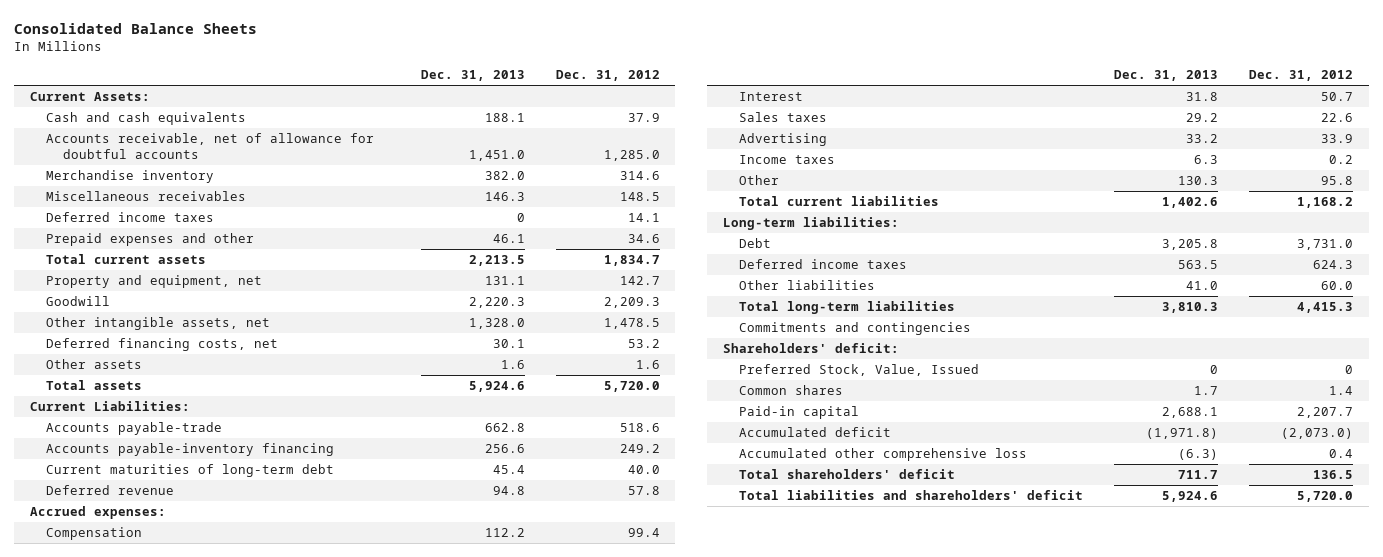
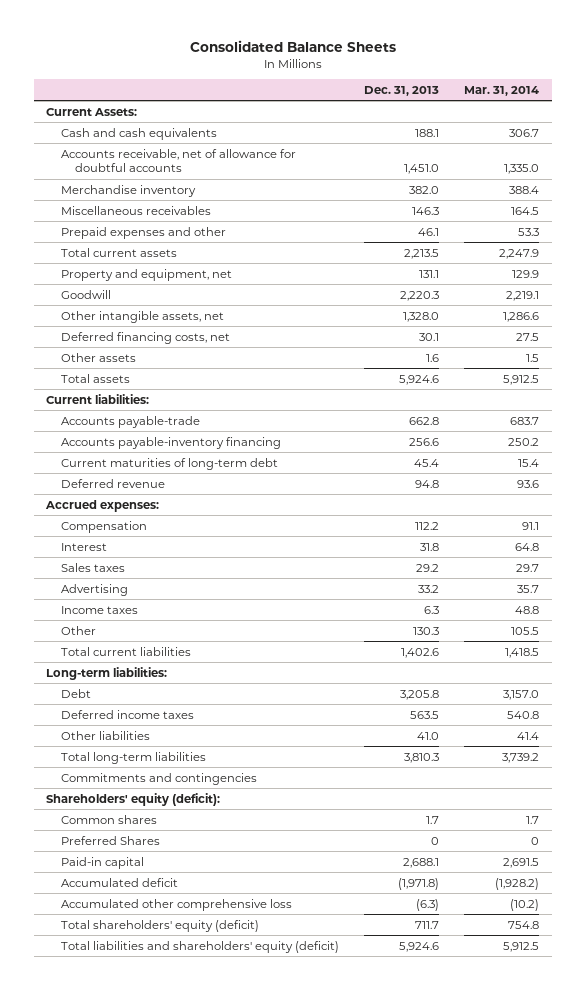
- | Dec. 31, 2013 | Dec. 31, 2012
+ | Dec. 31, 2013 | Mar. 31, 2014
- Deferred income taxes | 0 | 14.1
- Current Liabilities:
+ Current liabilities:
- Shareholders' deficit:
- Preferred Stock, Value, Issued | 0 | 0
+ Shareholders' equity (deficit):
+ Preferred Shares | 0 | 0
- Total shareholders' deficit | 711.7 | 136.5
- Total liabilities and shareholders' deficit | 5,924.6 | 5,720.0
+ Total shareholders' equity (deficit) | 711.7 | 754.8
+ Total liabilities and shareholders' equity (deficit) | 5,924.6 | 5,912.5

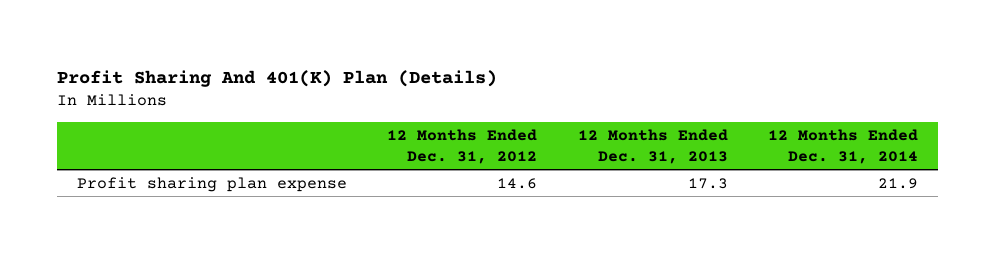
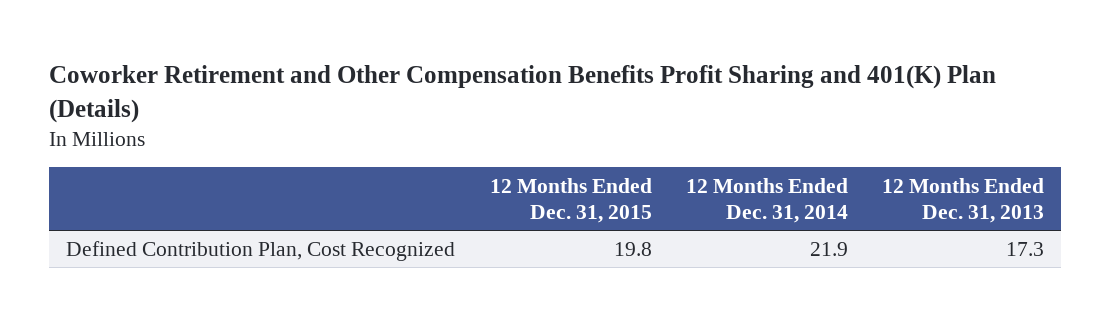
- Profit Sharing And 401(K) Plan (Details)
+ Coworker Retirement and Other Compensation Benefits Profit Sharing and 401(K) Plan (Details)
- | 12 Months Ended Dec. 31, 2012 | 12 Months Ended Dec. 31, 2013 | 12 Months Ended Dec. 31, 2014
+ | 12 Months Ended Dec. 31, 2015 | 12 Months Ended Dec. 31, 2014 | 12 Months Ended Dec. 31, 2013
- Profit sharing plan expense | 14.6 | 17.3 | 21.9
+ Defined Contribution Plan, Cost Recognized | 19.8 | 21.9 | 17.3

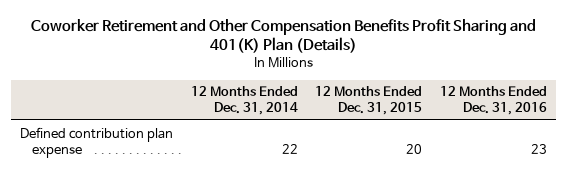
- | 12 Months Ended Dec. 31, 2015 | 12 Months Ended Dec. 31, 2014 | 12 Months Ended Dec. 31, 2013
+ | 12 Months Ended Dec. 31, 2014 | 12 Months Ended Dec. 31, 2015 | 12 Months Ended Dec. 31, 2016
- Defined Contribution Plan, Cost Recognized | 19.8 | 21.9 | 17.3
+ Defined contribution plan expense | 22 | 20 | 23

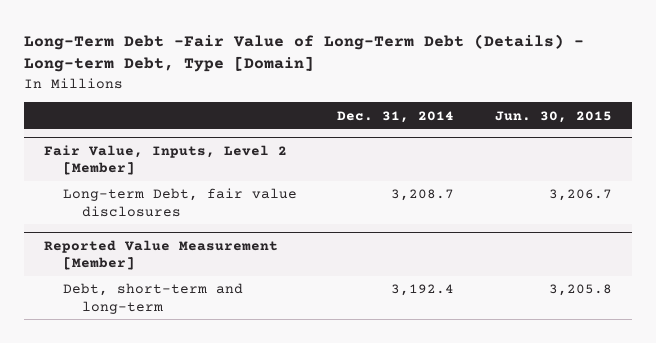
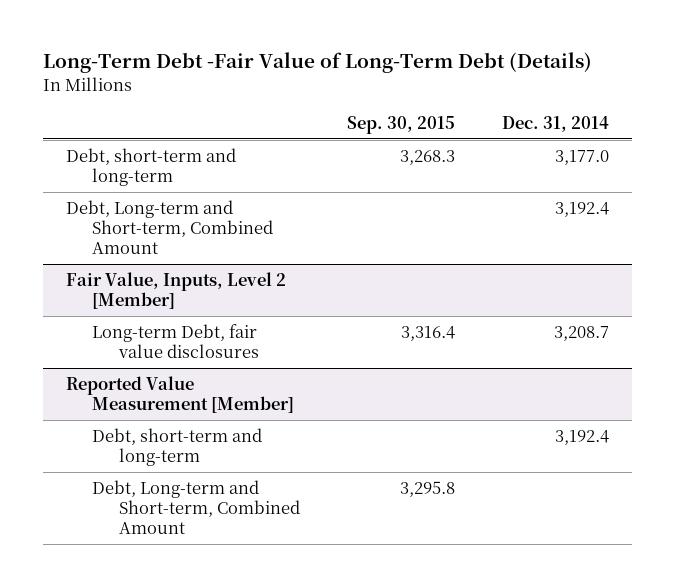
- Long-Term Debt -Fair Value of Long-Term Debt (Details) - Long-term Debt, Type [Domain]
+ Long-Term Debt -Fair Value of Long-Term Debt (Details)
- | Dec. 31, 2014 | Jun. 30, 2015
+ | Sep. 30, 2015 | Dec. 31, 2014
+ Debt, short-term and long-term | 3,268.3 | 3,177.0
+ Debt, Long-term and Short-term, Combined Amount | | 3,192.4
@ Reported Value Measurement [Member]
+ Debt, Long-term and Short-term, Combined Amount | 3,295.8 |

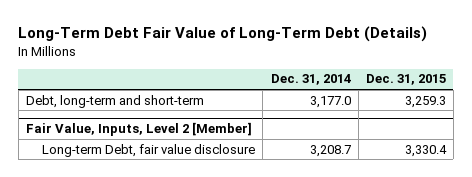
- Long-Term Debt -Fair Value of Long-Term Debt (Details)
+ Long-Term Debt Fair Value of Long-Term Debt (Details)
- | Sep. 30, 2015 | Dec. 31, 2014
+ | Dec. 31, 2014 | Dec. 31, 2015
- Debt, short-term and long-term | 3,268.3 | 3,177.0
- Debt, Long-term and Short-term, Combined Amount | | 3,192.4
+ Debt, long-term and short-term | 3,177.0 | 3,259.3
@ Fair Value, Inputs, Level 2 [Member]
- Long-term Debt, fair value disclosures | 3,316.4 | 3,208.7
- Reported Value Measurement [Member]
- Debt, short-term and long-term | | 3,192.4
- Debt, Long-term and Short-term, Combined Amount | 3,295.8 |
@ Fair Value, Inputs, Level 2 [Member]
+ Long-term Debt, fair value disclosure | 3,208.7 | 3,330.4

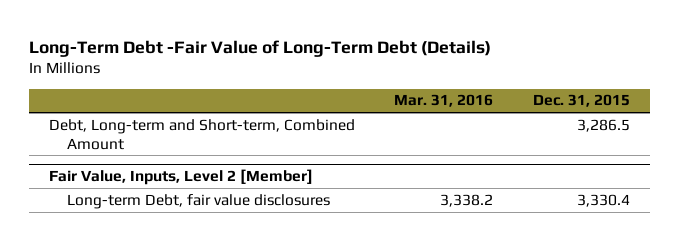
- Long-Term Debt Fair Value of Long-Term Debt (Details)
+ Long-Term Debt -Fair Value of Long-Term Debt (Details)
- | Dec. 31, 2014 | Dec. 31, 2015
+ | Mar. 31, 2016 | Dec. 31, 2015
- Debt, long-term and short-term | 3,177.0 | 3,259.3
+ Debt, Long-term and Short-term, Combined Amount | | 3,286.5
@ Fair Value, Inputs, Level 2 [Member]
- Long-term Debt, fair value disclosure | 3,208.7 | 3,330.4
+ Long-term Debt, fair value disclosures | 3,338.2 | 3,330.4

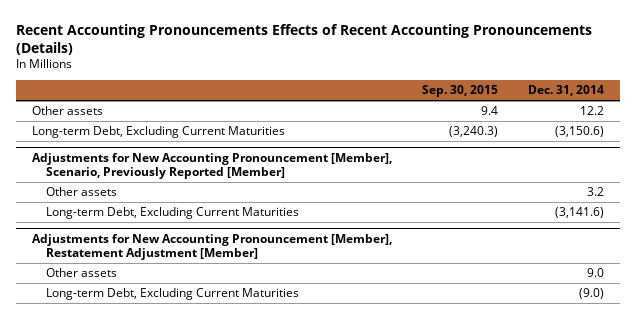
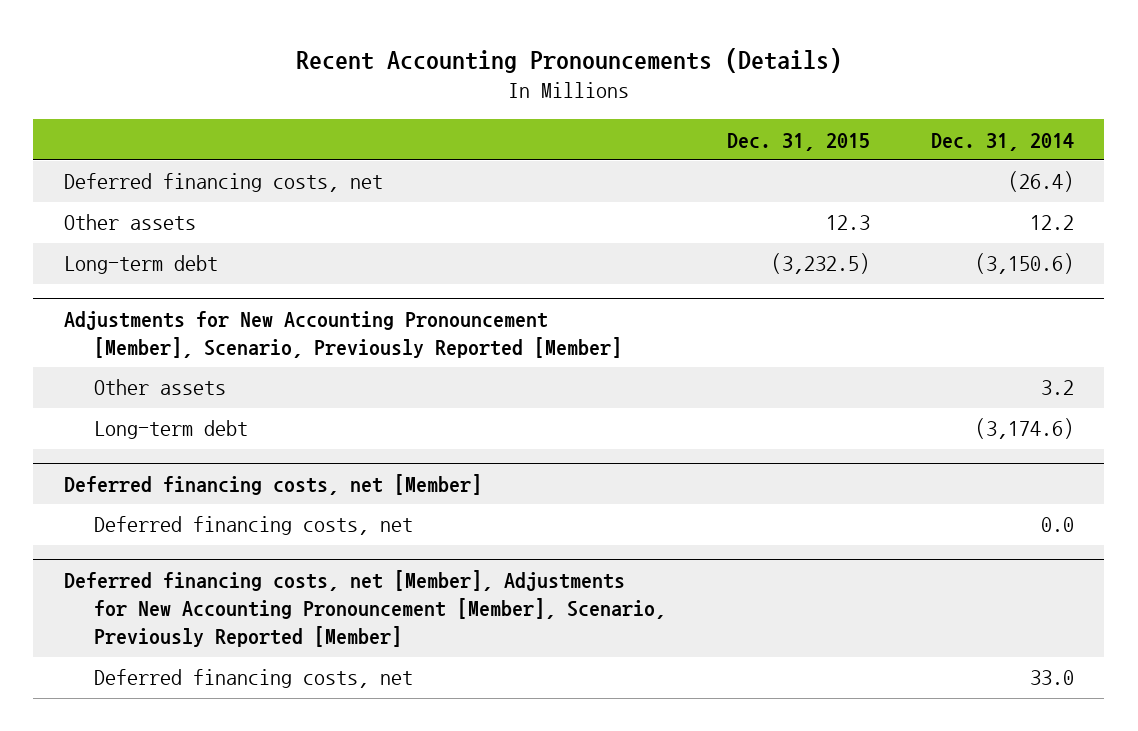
- Recent Accounting Pronouncements Effects of Recent Accounting Pronouncements (Details)
+ Recent Accounting Pronouncements (Details)
- | Sep. 30, 2015 | Dec. 31, 2014
+ | Dec. 31, 2015 | Dec. 31, 2014
+ Deferred financing costs, net | | (26.4)
- Long-term Debt, Excluding Current Maturities | (3,240.3) | (3,150.6)
+ Long-term debt | (3,232.5) | (3,150.6)
@ Adjustments for New Accounting Pronouncement [Member], Scenario, Previously Reported [Member]
- Long-term Debt, Excluding Current Maturities | | (3,141.6)
- Adjustments for New Accounting Pronouncement [Member], Restatement Adjustment [Member]
- Other assets | | 9.0
- Long-term Debt, Excluding Current Maturities | | (9.0)
@ Adjustments for New Accounting Pronouncement [Member], Scenario, Previously Reported [Member]
+ Long-term debt | | (3,174.6)
+ Deferred financing costs, net [Member]
+ Deferred financing costs, net | | 0.0
+ Deferred financing costs, net [Member], Adjustments for New Accounting Pronouncement [Member], Scenario, Previously Reported [Member]
+ Deferred financing costs, net | | 33.0

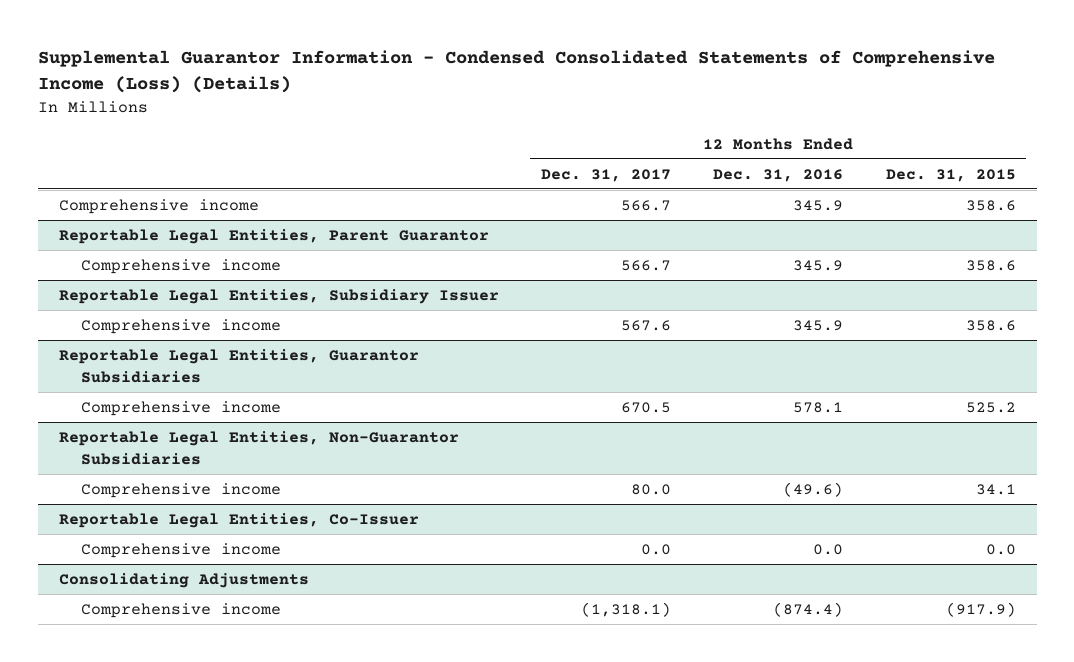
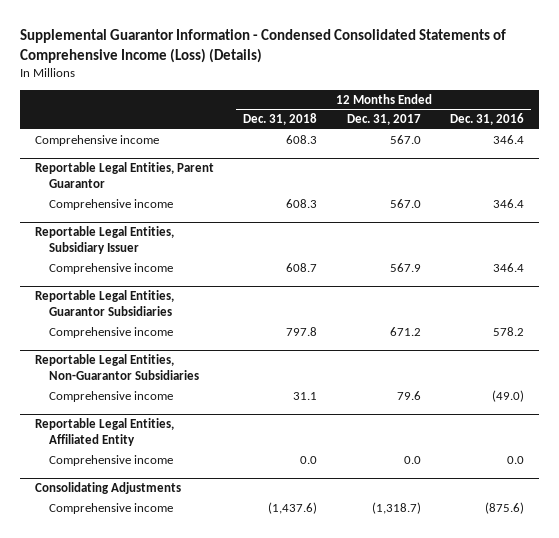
- | 12 Months Ended Dec. 31, 2017 | 12 Months Ended Dec. 31, 2016 | 12 Months Ended Dec. 31, 2015
+ | 12 Months Ended Dec. 31, 2018 | 12 Months Ended Dec. 31, 2017 | 12 Months Ended Dec. 31, 2016
- Comprehensive income | 566.7 | 345.9 | 358.6
+ Comprehensive income | 608.3 | 567.0 | 346.4
@ Reportable Legal Entities, Parent Guarantor
- Comprehensive income | 566.7 | 345.9 | 358.6
+ Comprehensive income | 608.3 | 567.0 | 346.4
@ Reportable Legal Entities, Subsidiary Issuer
- Comprehensive income | 567.6 | 345.9 | 358.6
+ Comprehensive income | 608.7 | 567.9 | 346.4
@ Reportable Legal Entities, Guarantor Subsidiaries
- Comprehensive income | 670.5 | 578.1 | 525.2
+ Comprehensive income | 797.8 | 671.2 | 578.2
@ Reportable Legal Entities, Non-Guarantor Subsidiaries
- Comprehensive income | 80.0 | (49.6) | 34.1
- Reportable Legal Entities, Co-Issuer
@ Reportable Legal Entities, Non-Guarantor Subsidiaries
+ Comprehensive income | 31.1 | 79.6 | (49.0)
+ Reportable Legal Entities, Affiliated Entity
@ Consolidating Adjustments
- Comprehensive income | (1,318.1) | (874.4) | (917.9)
+ Comprehensive income | (1,437.6) | (1,318.7) | (875.6)

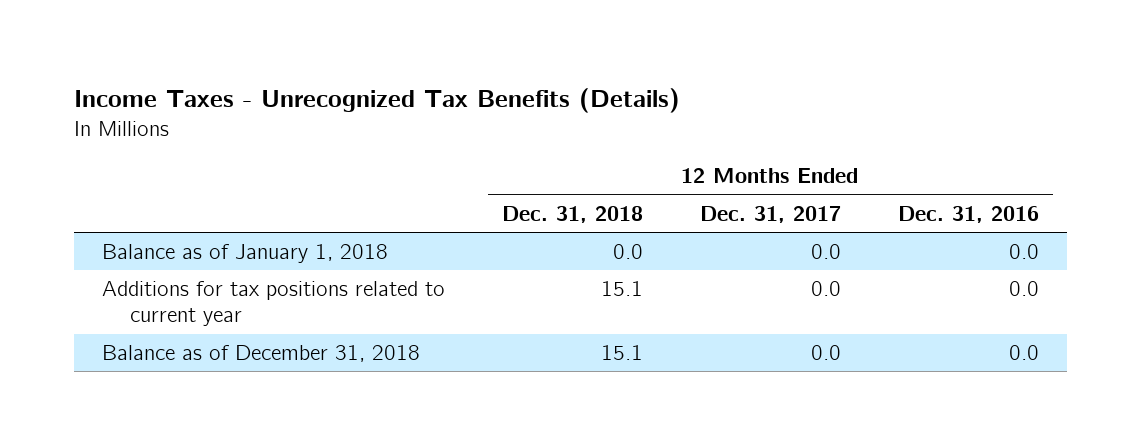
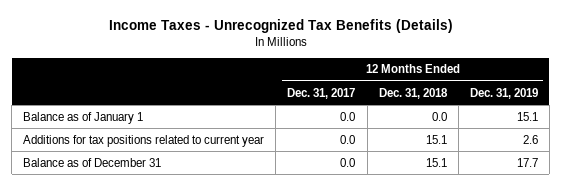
- | 12 Months Ended Dec. 31, 2018 | 12 Months Ended Dec. 31, 2017 | 12 Months Ended Dec. 31, 2016
+ | 12 Months Ended Dec. 31, 2017 | 12 Months Ended Dec. 31, 2018 | 12 Months Ended Dec. 31, 2019
- Balance as of January 1, 2018 | 0.0 | 0.0 | 0.0
+ Balance as of January 1 | 0.0 | 0.0 | 15.1
- Balance as of December 31, 2018 | 15.1 | 0.0 | 0.0
+ Balance as of December 31 | 0.0 | 15.1 | 17.7

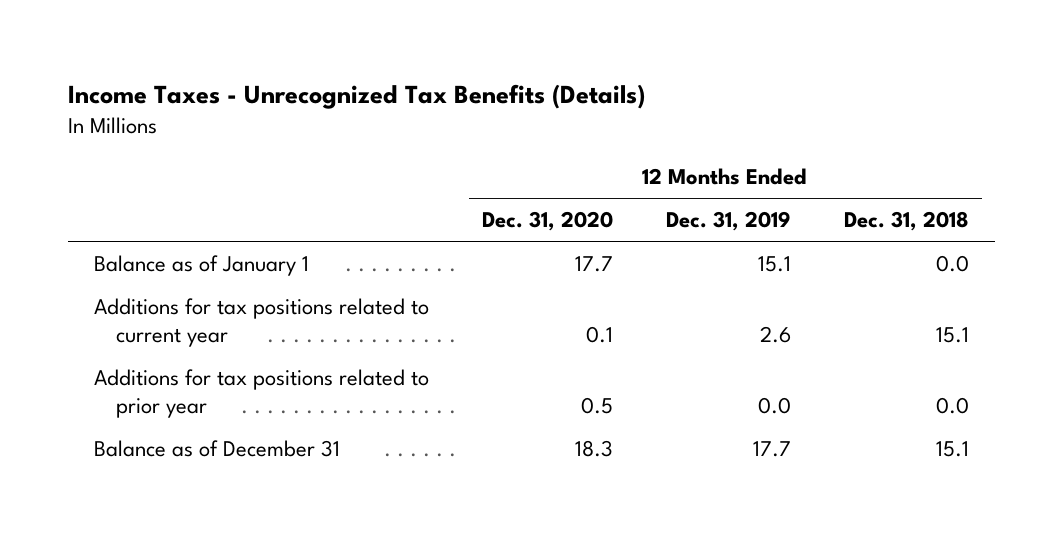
- | 12 Months Ended Dec. 31, 2017 | 12 Months Ended Dec. 31, 2018 | 12 Months Ended Dec. 31, 2019
+ | 12 Months Ended Dec. 31, 2020 | 12 Months Ended Dec. 31, 2019 | 12 Months Ended Dec. 31, 2018
+ Additions for tax positions related to prior year | 0.5 | 0.0 | 0.0

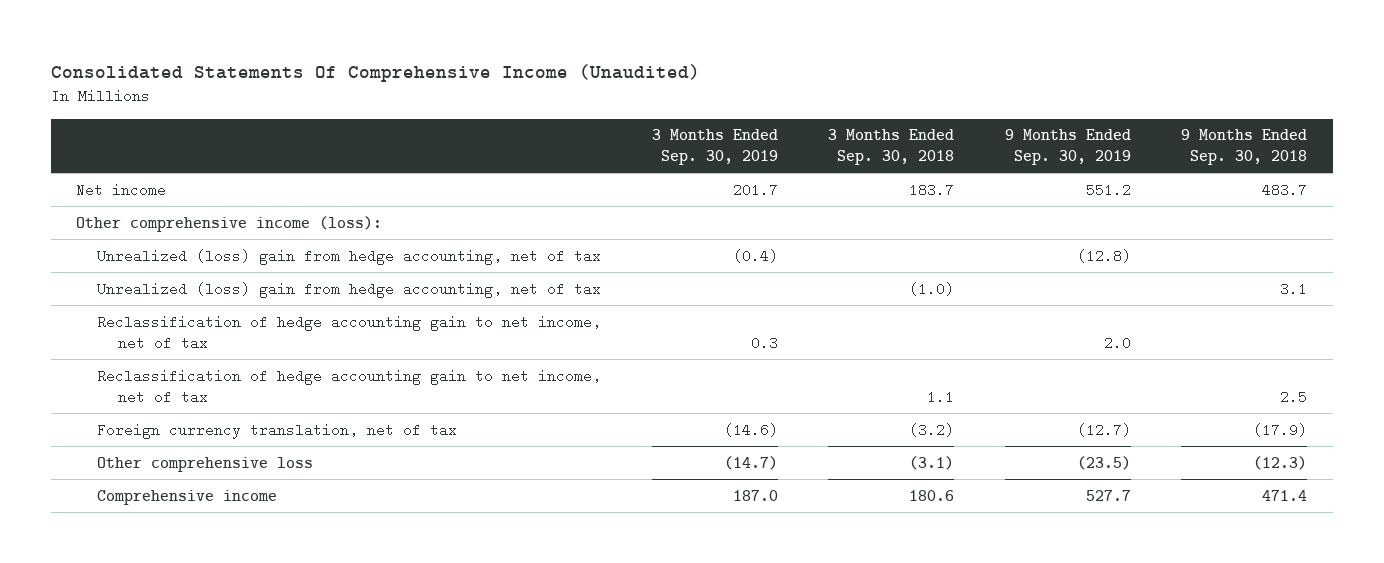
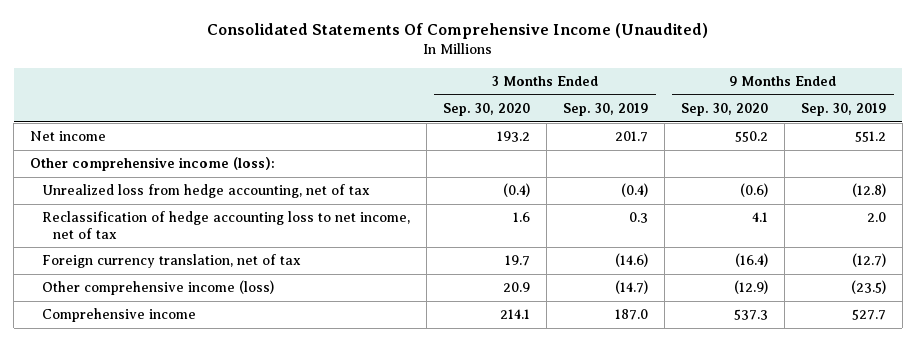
- | 3 Months Ended Sep. 30, 2019 | 3 Months Ended Sep. 30, 2018 | 9 Months Ended Sep. 30, 2019 | 9 Months Ended Sep. 30, 2018
+ | 3 Months Ended Sep. 30, 2020 | 3 Months Ended Sep. 30, 2019 | 9 Months Ended Sep. 30, 2020 | 9 Months Ended Sep. 30, 2019
- Unrealized (loss) gain from hedge accounting, net of tax | (0.4) | | (12.8) |
- Unrealized (loss) gain from hedge accounting, net of tax | | (1.0) | | 3.1
- Reclassification of hedge accounting gain to net income, net of tax | 0.3 | | 2.0 |
- Reclassification of hedge accounting gain to net income, net of tax | | 1.1 | | 2.5
+ Unrealized loss from hedge accounting, net of tax | (0.4) | (0.4) | (0.6) | (12.8)
+ Reclassification of hedge accounting loss to net income, net of tax | 1.6 | 0.3 | 4.1 | 2.0
- Other comprehensive loss | (14.7) | (3.1) | (23.5) | (12.3)
+ Other comprehensive income (loss) | 20.9 | (14.7) | (12.9) | (23.5)

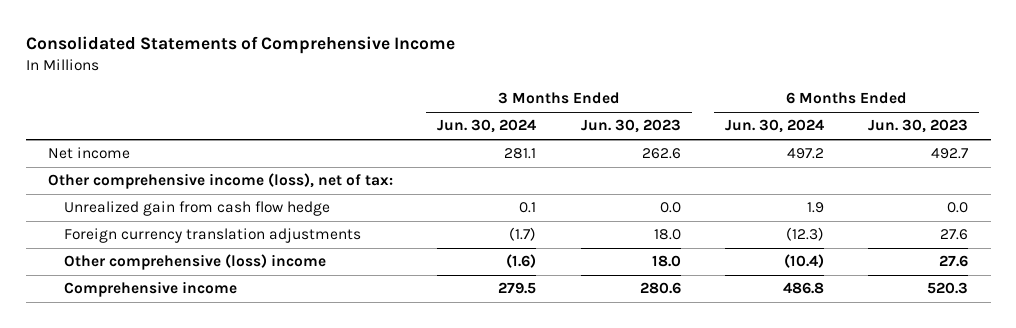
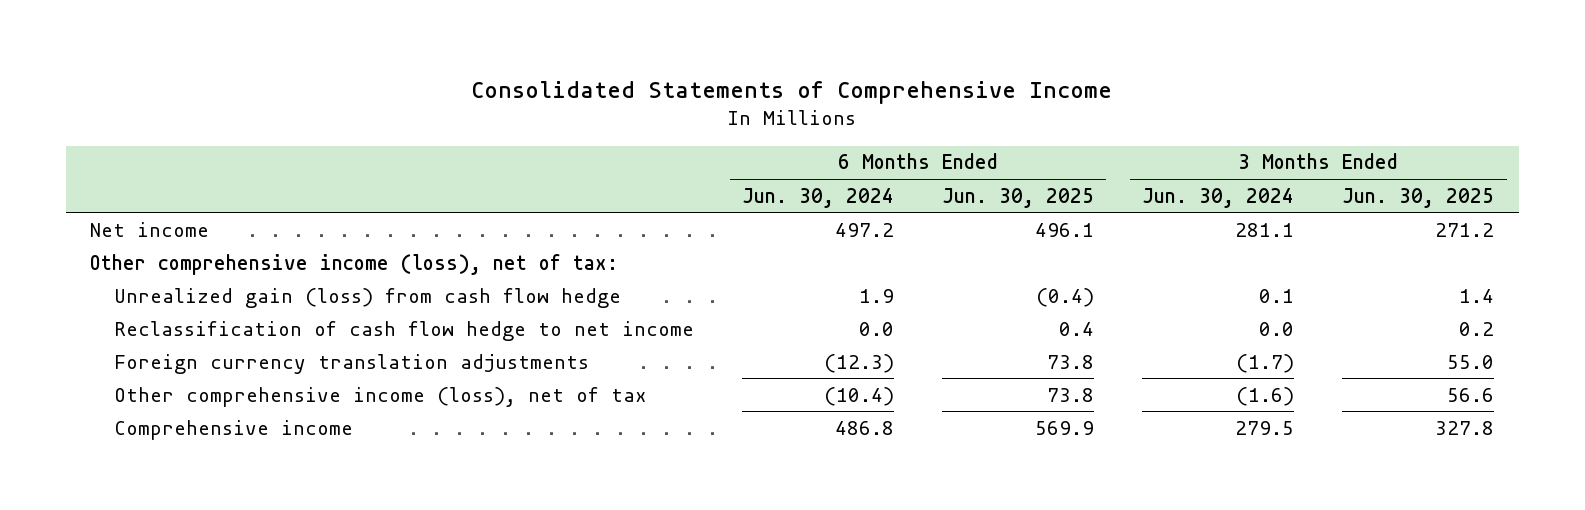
- | 3 Months Ended Jun. 30, 2024 | 3 Months Ended Jun. 30, 2023 | 6 Months Ended Jun. 30, 2024 | 6 Months Ended Jun. 30, 2023
+ | 6 Months Ended Jun. 30, 2024 | 6 Months Ended Jun. 30, 2025 | 3 Months Ended Jun. 30, 2024 | 3 Months Ended Jun. 30, 2025
- Unrealized gain from cash flow hedge | 0.1 | 0.0 | 1.9 | 0.0
+ Unrealized gain (loss) from cash flow hedge | 1.9 | (0.4) | 0.1 | 1.4
+ Reclassification of cash flow hedge to net income | 0.0 | 0.4 | 0.0 | 0.2
- Other comprehensive (loss) income | (1.6) | 18.0 | (10.4) | 27.6
+ Other comprehensive income (loss), net of tax | (10.4) | 73.8 | (1.6) | 56.6

